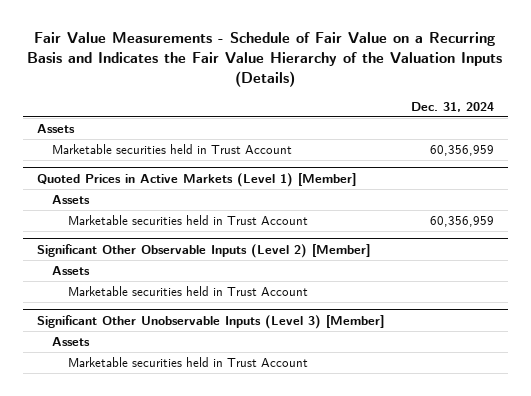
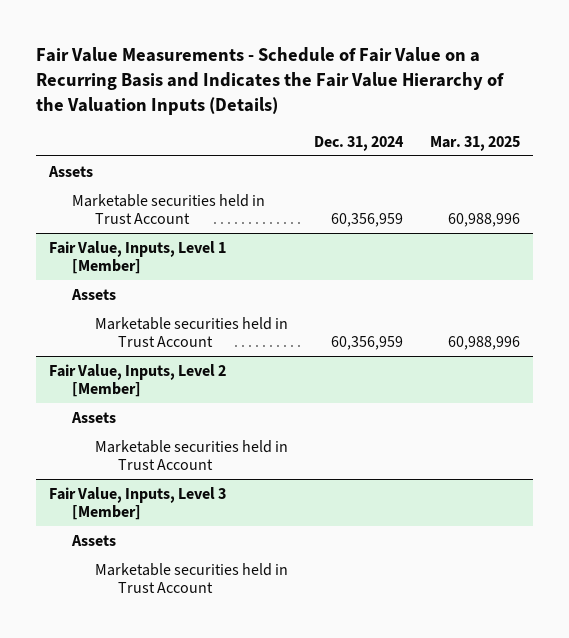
- | Dec. 31, 2024
+ | Dec. 31, 2024 | Mar. 31, 2025
- Quoted Prices in Active Markets (Level 1) [Member]
+ Fair Value, Inputs, Level 1 [Member]
- Significant Other Observable Inputs (Level 2) [Member]
+ Fair Value, Inputs, Level 2 [Member]
- Significant Other Unobservable Inputs (Level 3) [Member]
+ Fair Value, Inputs, Level 3 [Member]

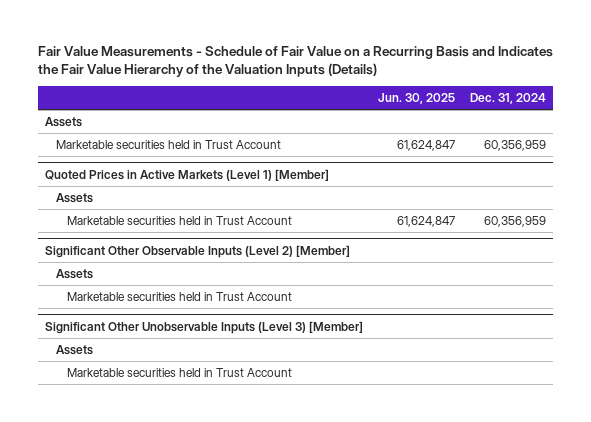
- | Dec. 31, 2024 | Mar. 31, 2025
+ | Jun. 30, 2025 | Dec. 31, 2024
- Fair Value, Inputs, Level 1 [Member]
+ Quoted Prices in Active Markets (Level 1) [Member]
- Fair Value, Inputs, Level 2 [Member]
+ Significant Other Observable Inputs (Level 2) [Member]
- Fair Value, Inputs, Level 3 [Member]
+ Significant Other Unobservable Inputs (Level 3) [Member]

